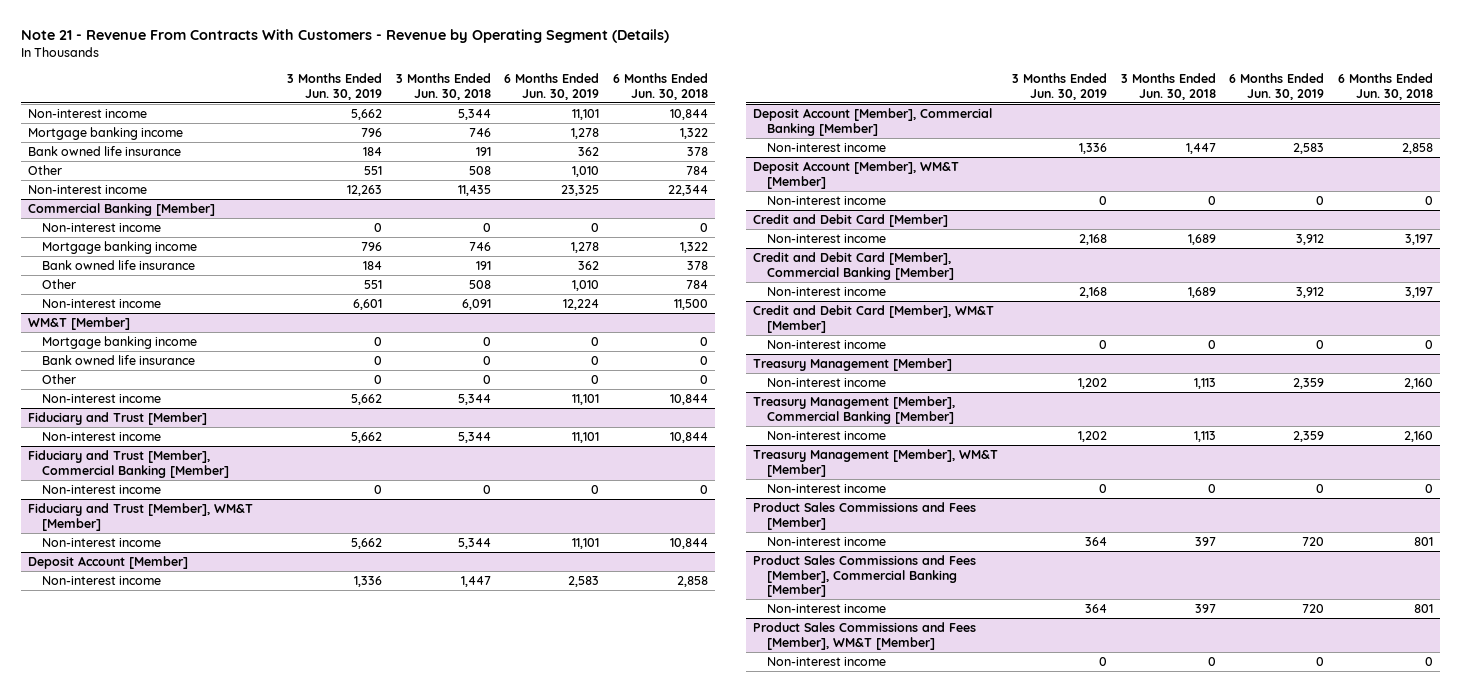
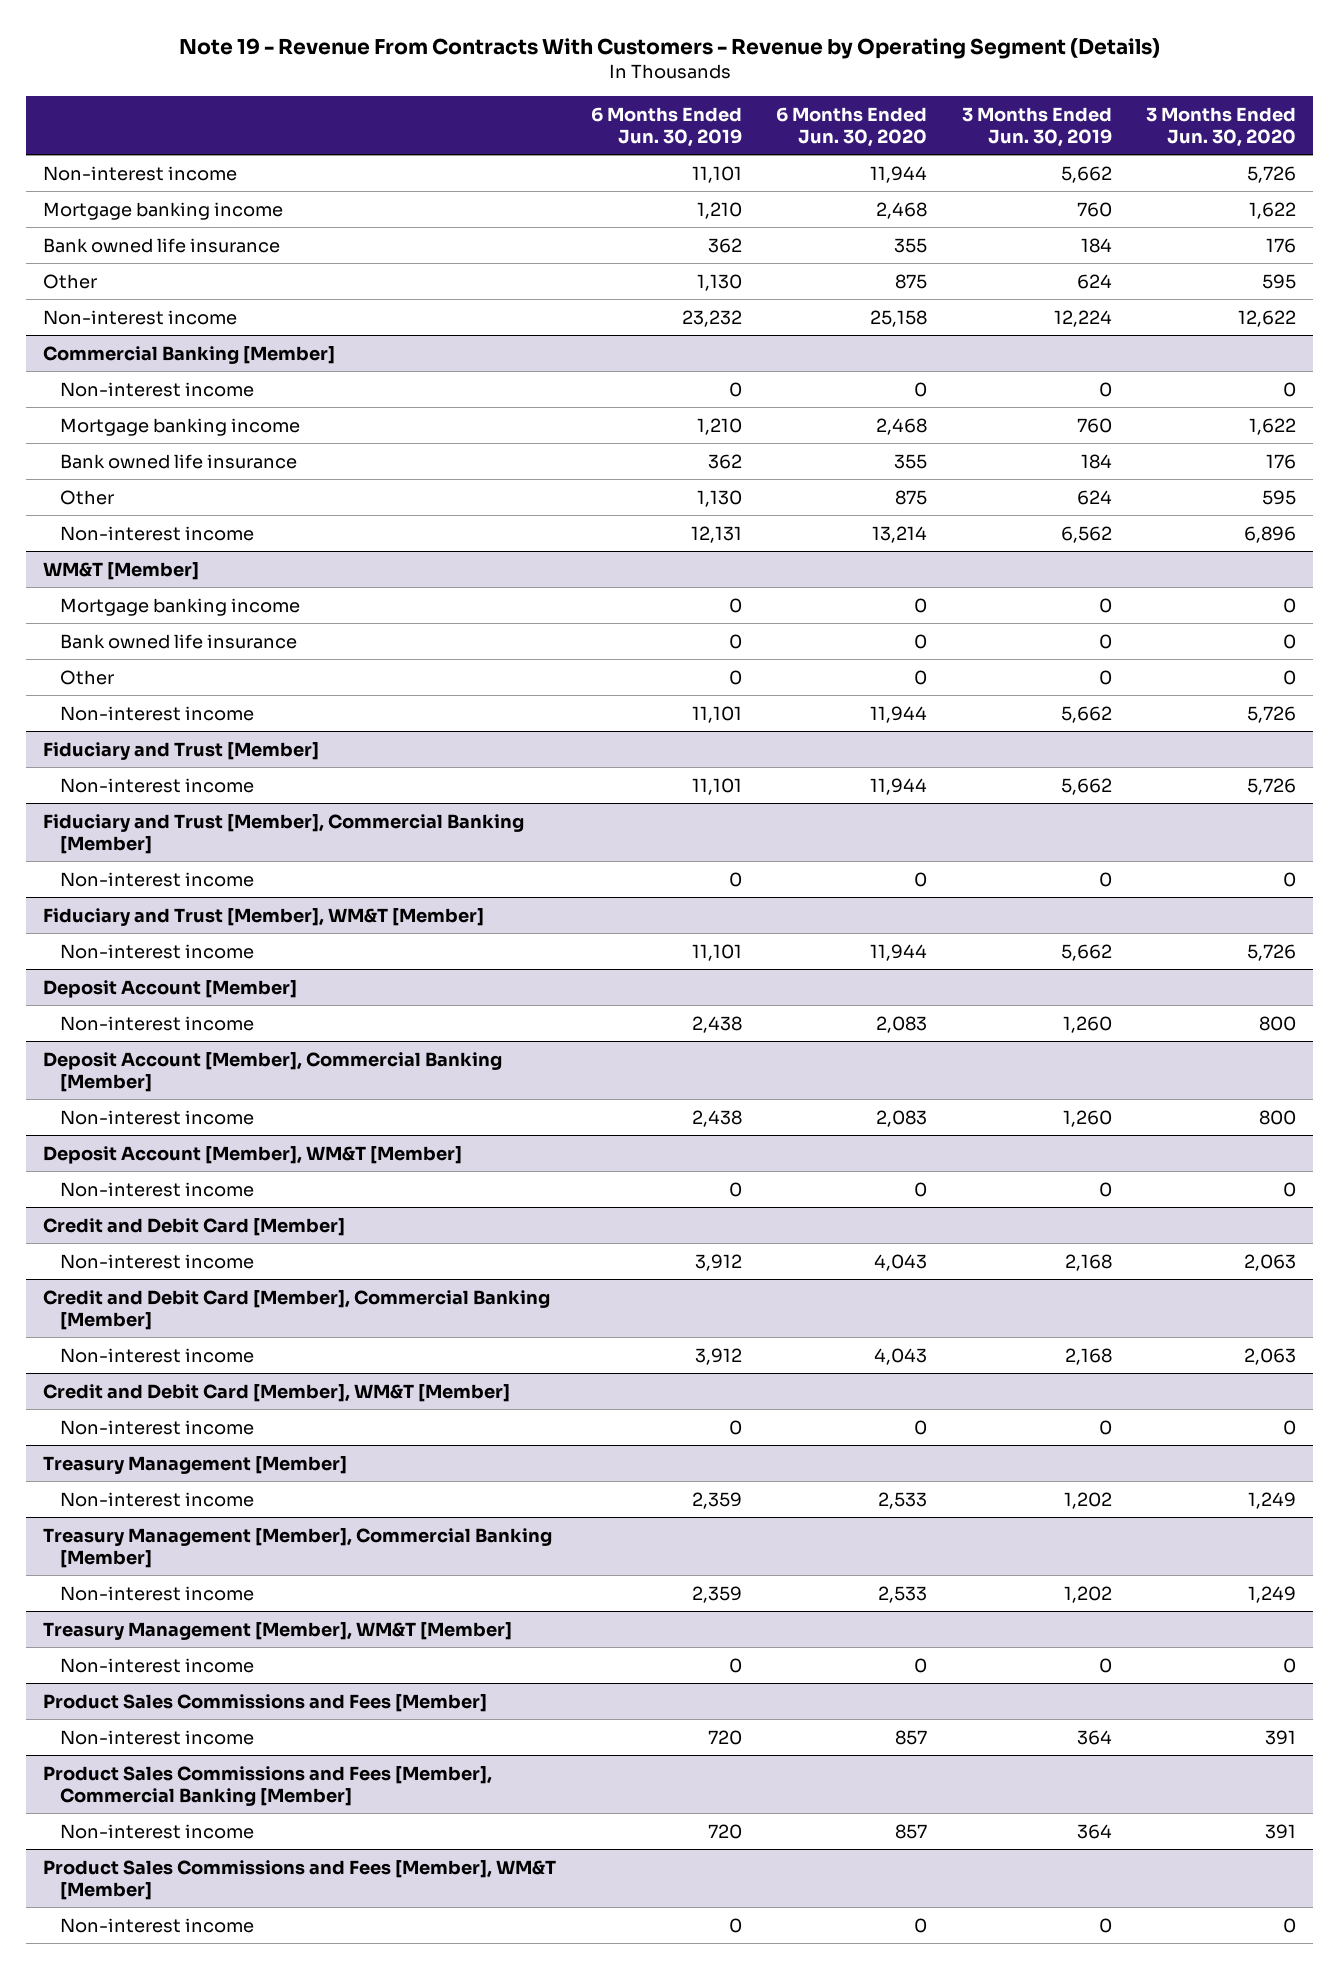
- Note 21 - Revenue From Contracts With Customers - Revenue by Operating Segment (Details)
+ Note 19 - Revenue From Contracts With Customers - Revenue by Operating Segment (Details)
- | 3 Months Ended Jun. 30, 2019 | 3 Months Ended Jun. 30, 2018 | 6 Months Ended Jun. 30, 2019 | 6 Months Ended Jun. 30, 2018
+ | 6 Months Ended Jun. 30, 2019 | 6 Months Ended Jun. 30, 2020 | 3 Months Ended Jun. 30, 2019 | 3 Months Ended Jun. 30, 2020
- Mortgage banking income | 796 | 746 | 1,278 | 1,322
+ Mortgage banking income | 1,210 | 2,468 | 760 | 1,622
- Other | 551 | 508 | 1,010 | 784
- Non-interest income | 12,263 | 11,435 | 23,325 | 22,344
+ Other | 1,130 | 875 | 624 | 595
+ Non-interest income | 23,232 | 25,158 | 12,224 | 12,622
@ Commercial Banking [Member]
- Mortgage banking income | 796 | 746 | 1,278 | 1,322
+ Mortgage banking income | 1,210 | 2,468 | 760 | 1,622
- Other | 551 | 508 | 1,010 | 784
- Non-interest income | 6,601 | 6,091 | 12,224 | 11,500
+ Other | 1,130 | 875 | 624 | 595
+ Non-interest income | 12,131 | 13,214 | 6,562 | 6,896
@ Deposit Account [Member]
- Non-interest income | 1,336 | 1,447 | 2,583 | 2,858
+ Non-interest income | 2,438 | 2,083 | 1,260 | 800
@ Deposit Account [Member], Commercial Banking [Member]
- Non-interest income | 1,336 | 1,447 | 2,583 | 2,858
+ Non-interest income | 2,438 | 2,083 | 1,260 | 800

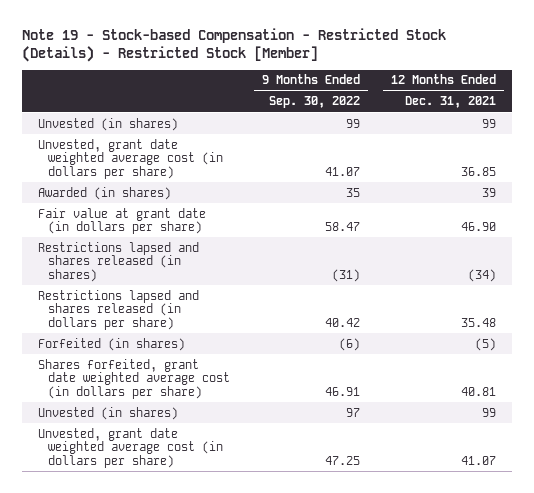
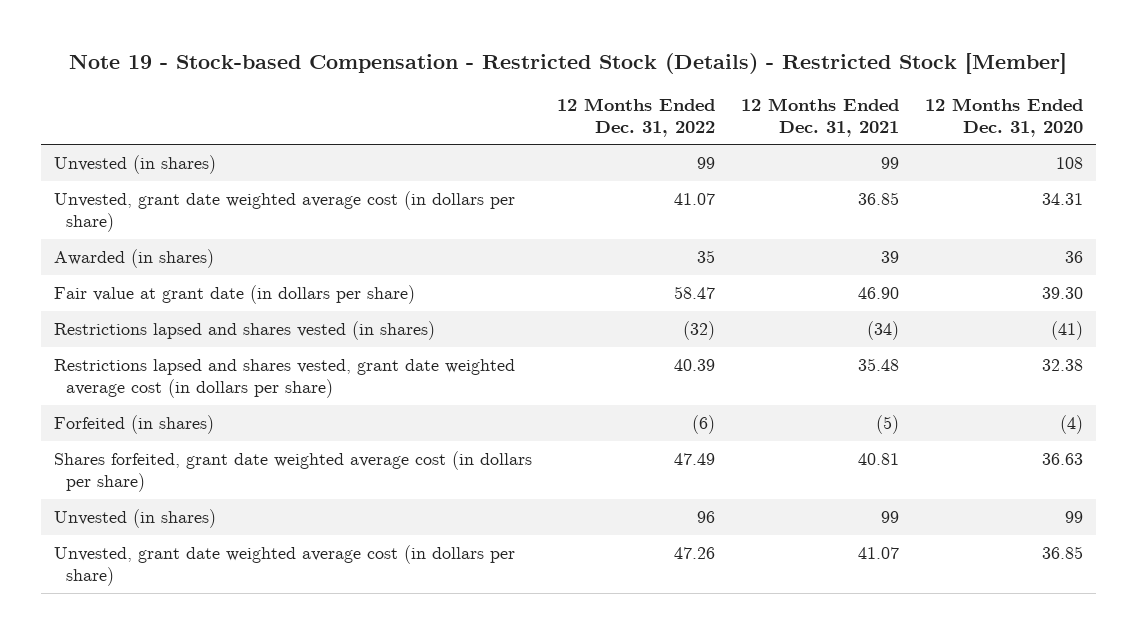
- | 9 Months Ended Sep. 30, 2022 | 12 Months Ended Dec. 31, 2021
+ | 12 Months Ended Dec. 31, 2022 | 12 Months Ended Dec. 31, 2021 | 12 Months Ended Dec. 31, 2020
- Restrictions lapsed and shares released (in shares) | (31) | (34)
- Restrictions lapsed and shares released (in dollars per share) | 40.42 | 35.48
+ Restrictions lapsed and shares vested (in shares) | (32) | (34) | (41)
+ Restrictions lapsed and shares vested, grant date weighted average cost (in dollars per share) | 40.39 | 35.48 | 32.38

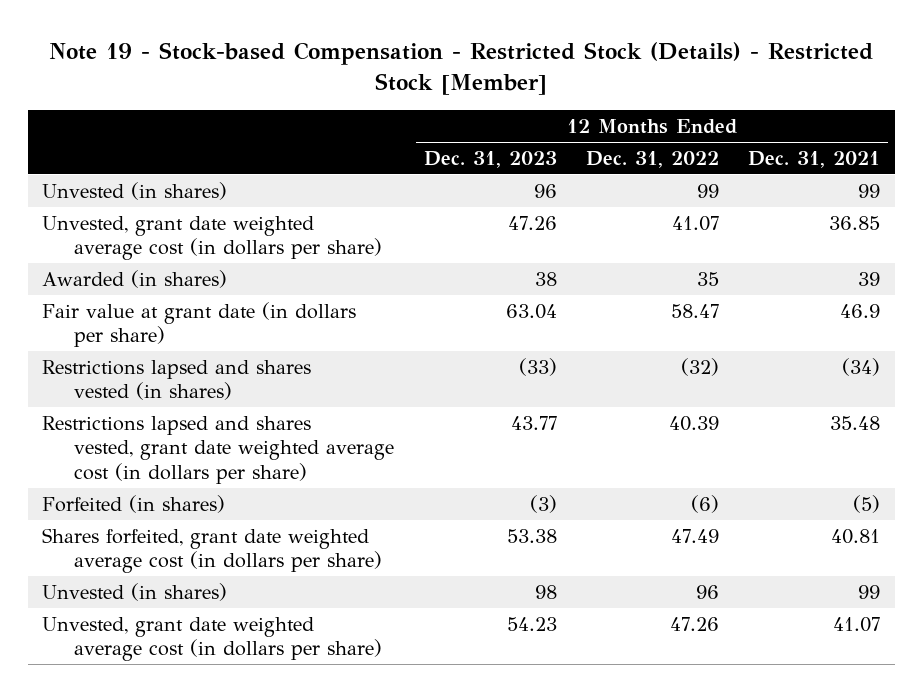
- | 12 Months Ended Dec. 31, 2022 | 12 Months Ended Dec. 31, 2021 | 12 Months Ended Dec. 31, 2020
+ | 12 Months Ended Dec. 31, 2023 | 12 Months Ended Dec. 31, 2022 | 12 Months Ended Dec. 31, 2021
- Fair value at grant date (in dollars per share) | 58.47 | 46.90 | 39.30
+ Fair value at grant date (in dollars per share) | 63.04 | 58.47 | 46.9

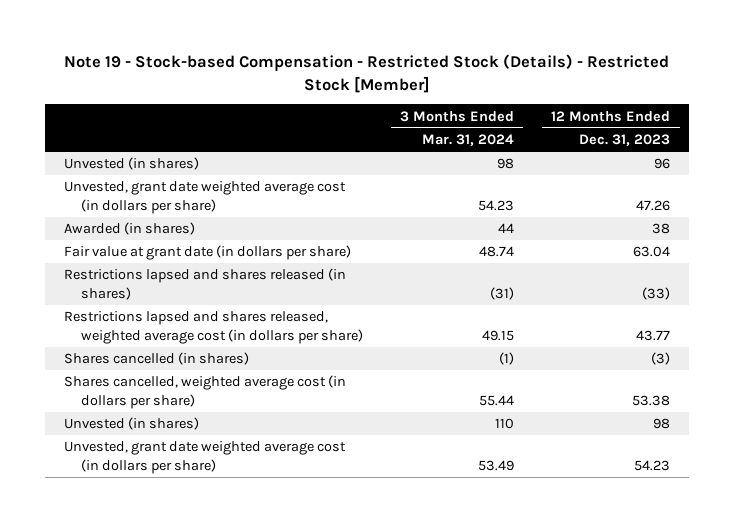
- | 12 Months Ended Dec. 31, 2023 | 12 Months Ended Dec. 31, 2022 | 12 Months Ended Dec. 31, 2021
+ | 3 Months Ended Mar. 31, 2024 | 12 Months Ended Dec. 31, 2023
- Restrictions lapsed and shares vested (in shares) | (33) | (32) | (34)
- Restrictions lapsed and shares vested, grant date weighted average cost (in dollars per share) | 43.77 | 40.39 | 35.48
- Forfeited (in shares) | (3) | (6) | (5)
- Shares forfeited, grant date weighted average cost (in dollars per share) | 53.38 | 47.49 | 40.81
+ Restrictions lapsed and shares released (in shares) | (31) | (33)
+ Restrictions lapsed and shares released, weighted average cost (in dollars per share) | 49.15 | 43.77
+ Shares cancelled (in shares) | (1) | (3)
+ Shares cancelled, weighted average cost (in dollars per share) | 55.44 | 53.38

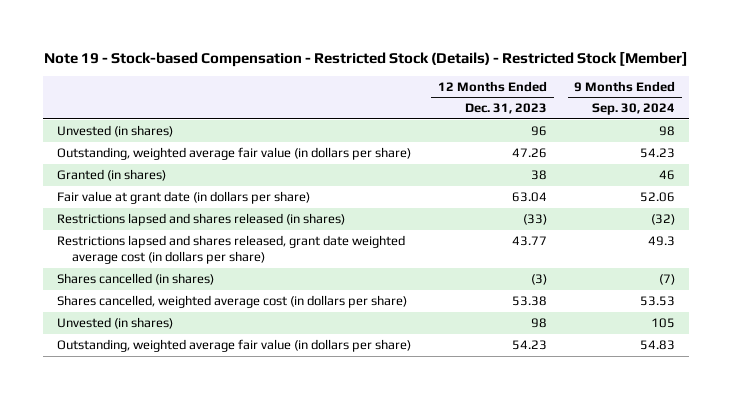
- | 3 Months Ended Mar. 31, 2024 | 12 Months Ended Dec. 31, 2023
+ | 12 Months Ended Dec. 31, 2023 | 9 Months Ended Sep. 30, 2024
- Unvested, grant date weighted average cost (in dollars per share) | 54.23 | 47.26
- Awarded (in shares) | 44 | 38
+ Outstanding, weighted average fair value (in dollars per share) | 47.26 | 54.23
+ Granted (in shares) | 38 | 46
- Restrictions lapsed and shares released, weighted average cost (in dollars per share) | 49.15 | 43.77
+ Restrictions lapsed and shares released, grant date weighted average cost (in dollars per share) | 43.77 | 49.3
- Unvested, grant date weighted average cost (in dollars per share) | 53.49 | 54.23
+ Outstanding, weighted average fair value (in dollars per share) | 54.23 | 54.83

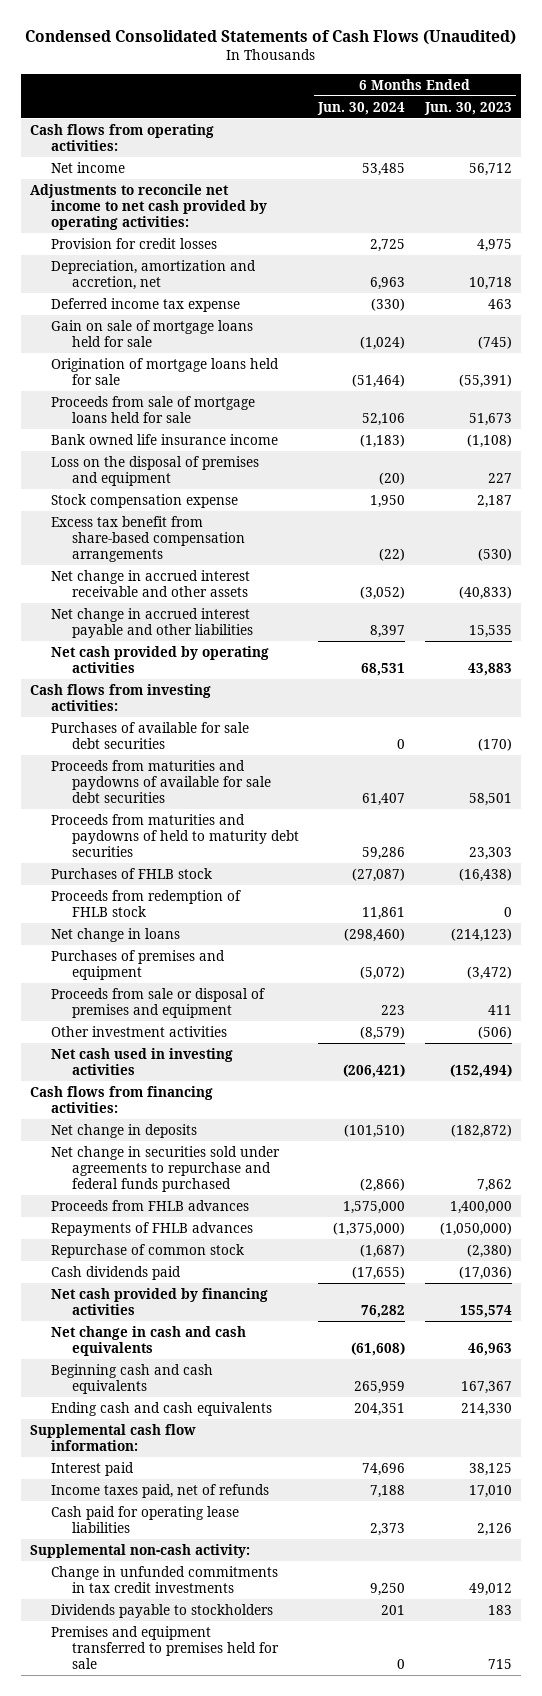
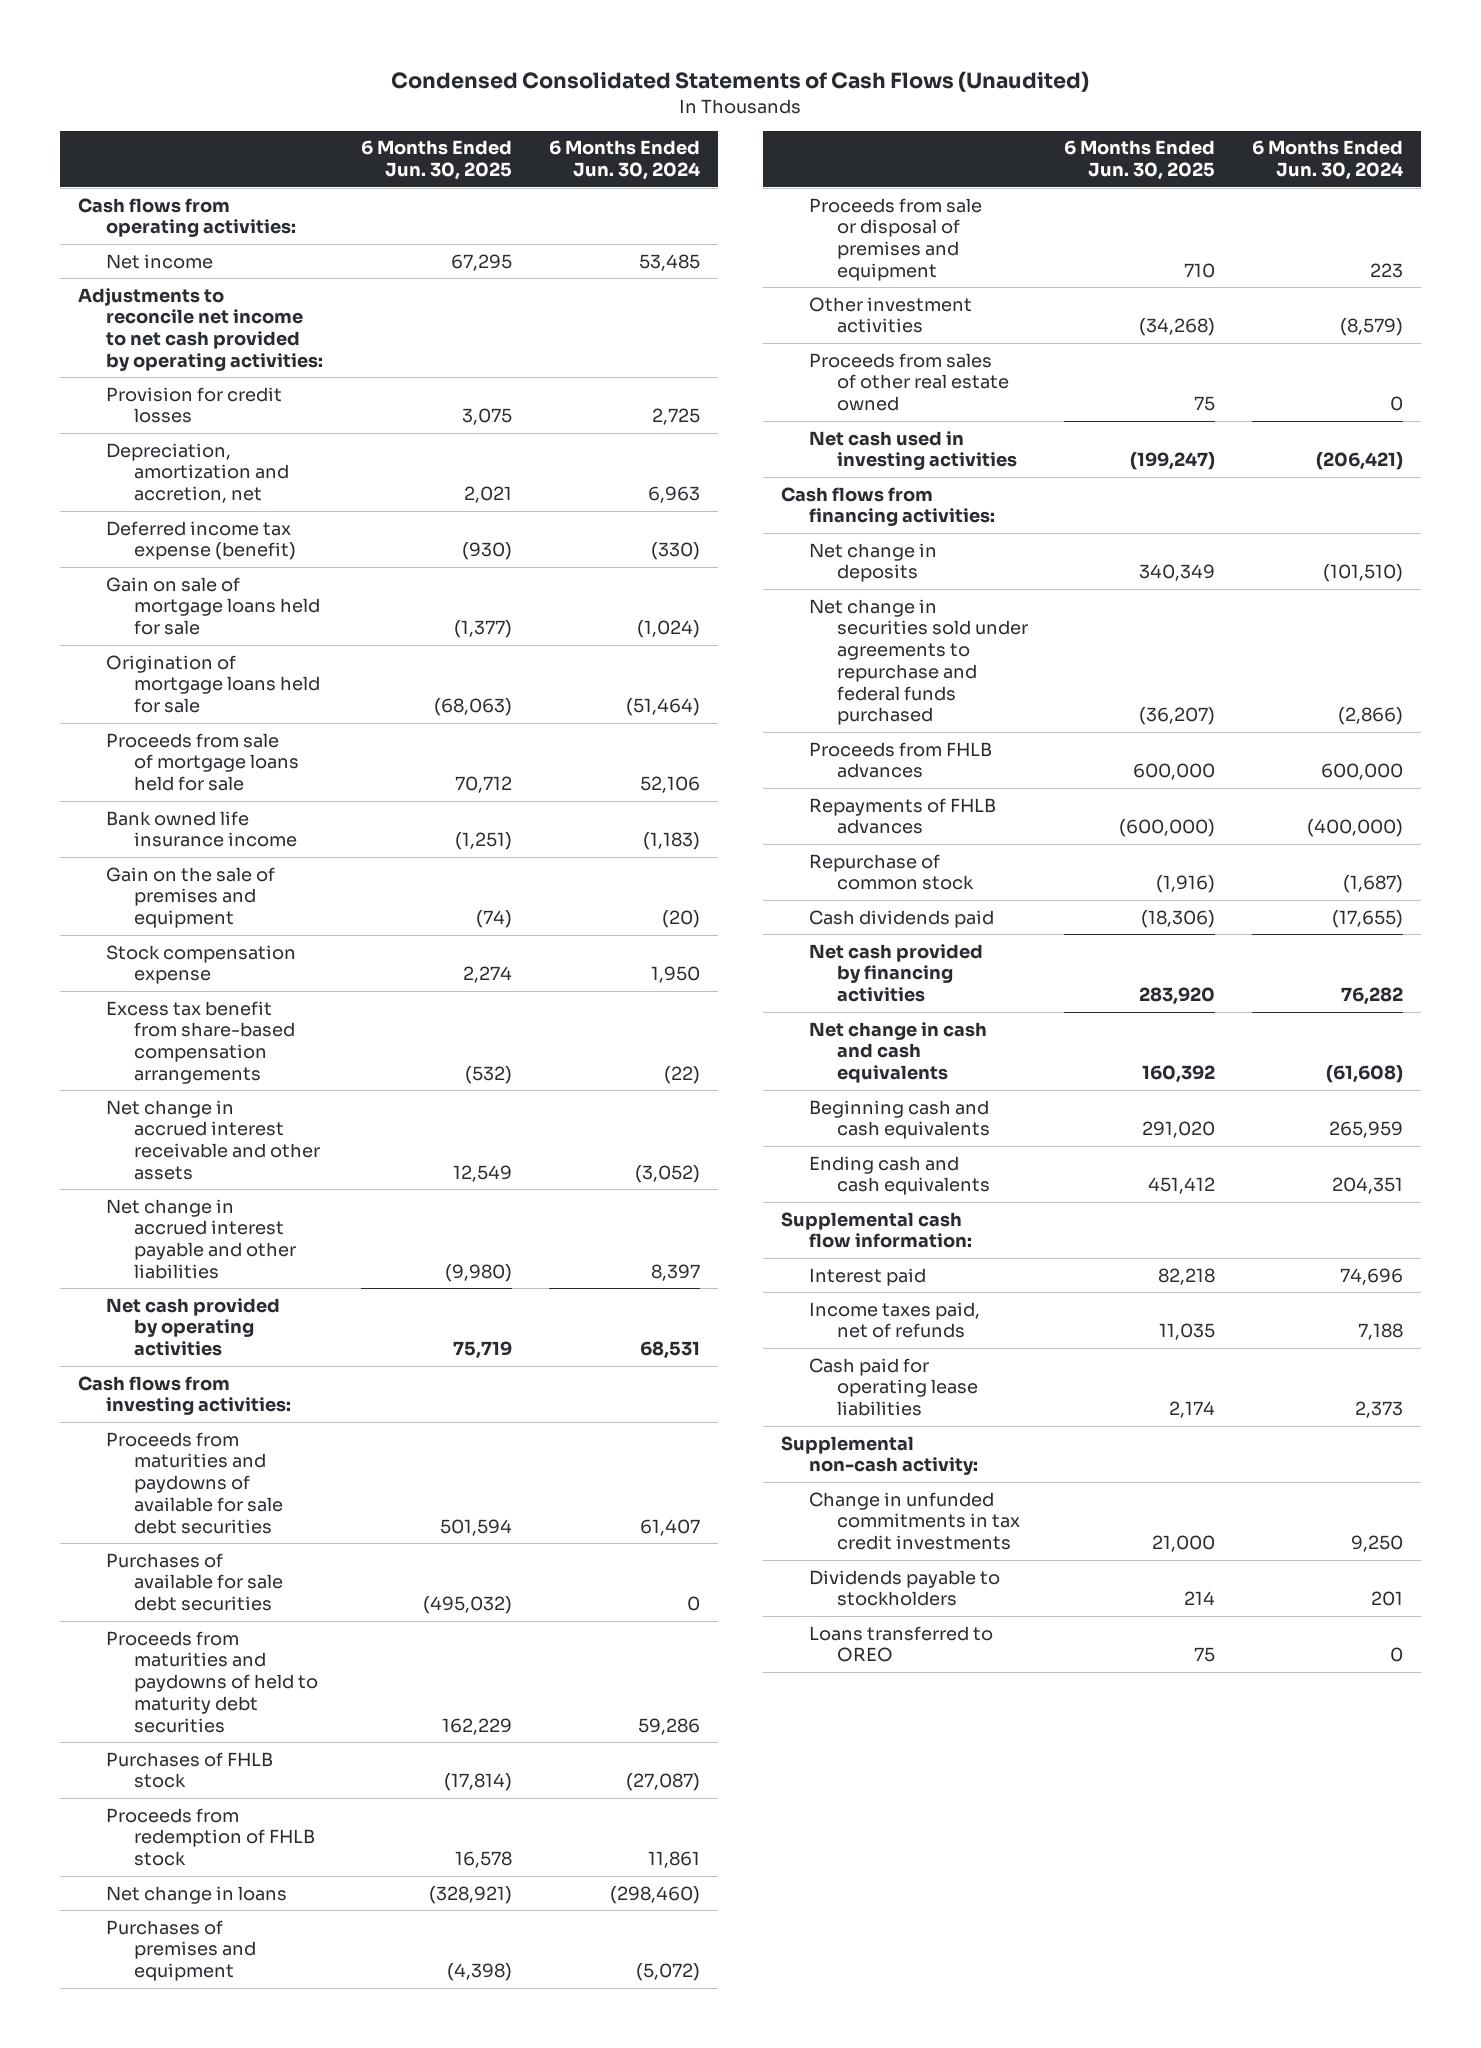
- | 6 Months Ended Jun. 30, 2024 | 6 Months Ended Jun. 30, 2023
+ | 6 Months Ended Jun. 30, 2025 | 6 Months Ended Jun. 30, 2024
- Deferred income tax expense | (330) | 463
+ Deferred income tax expense (benefit) | (930) | (330)
- Loss on the disposal of premises and equipment | (20) | 227
+ Gain on the sale of premises and equipment | (74) | (20)
moved down: Purchases of available for sale debt securities | (495,032) | 0
+ Proceeds from sales of other real estate owned | 75 | 0
- Proceeds from FHLB advances | 1,575,000 | 1,400,000
- Repayments of FHLB advances | (1,375,000) | (1,050,000)
+ Proceeds from FHLB advances | 600,000 | 600,000
+ Repayments of FHLB advances | (600,000) | (400,000)
- Premises and equipment transferred to premises held for sale | 0 | 715
+ Loans transferred to OREO | 75 | 0

